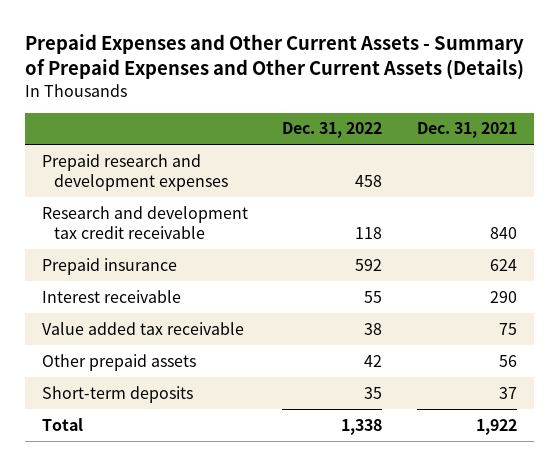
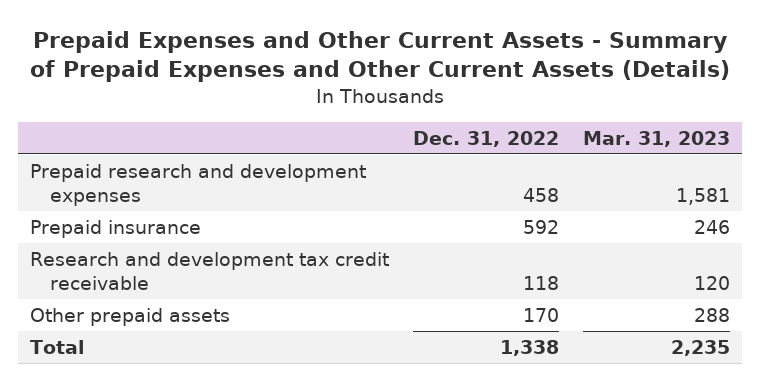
- | Dec. 31, 2022 | Dec. 31, 2021
+ | Dec. 31, 2022 | Mar. 31, 2023
- Interest receivable | 55 | 290
- Value added tax receivable | 38 | 75
- Other prepaid assets | 42 | 56
- Short-term deposits | 35 | 37
moved down: Research and development tax credit receivable | 118 | 120
+ Other prepaid assets | 170 | 288

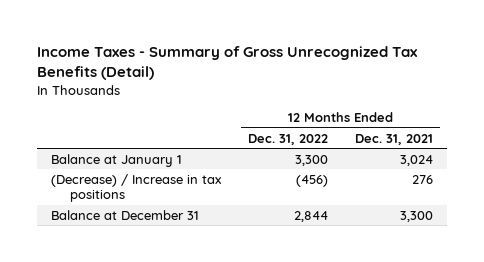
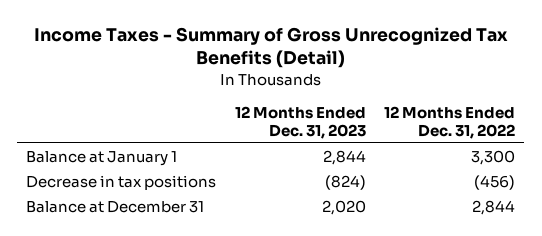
- | 12 Months Ended Dec. 31, 2022 | 12 Months Ended Dec. 31, 2021
+ | 12 Months Ended Dec. 31, 2023 | 12 Months Ended Dec. 31, 2022
- (Decrease) / Increase in tax positions | (456) | 276
+ Decrease in tax positions | (824) | (456)

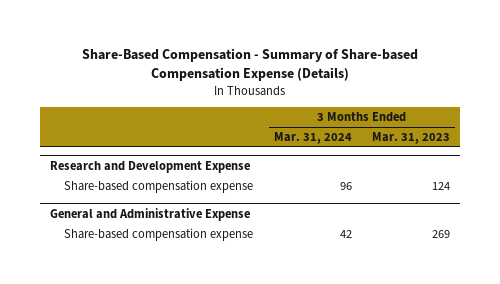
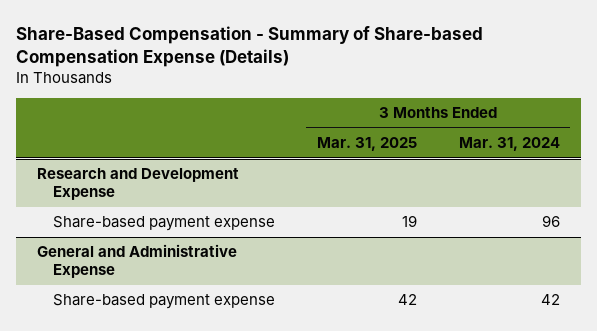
- | 3 Months Ended Mar. 31, 2024 | 3 Months Ended Mar. 31, 2023
+ | 3 Months Ended Mar. 31, 2025 | 3 Months Ended Mar. 31, 2024
@ Research and Development Expense
- Share-based compensation expense | 96 | 124
+ Share-based payment expense | 19 | 96
@ General and Administrative Expense
- Share-based compensation expense | 42 | 269
+ Share-based payment expense | 42 | 42

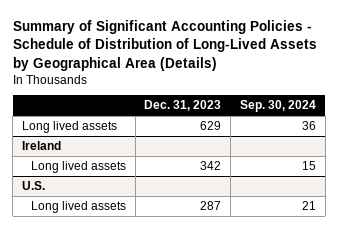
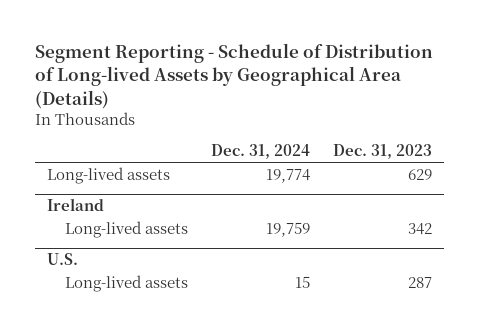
- Summary of Significant Accounting Policies - Schedule of Distribution of Long-Lived Assets by Geographical Area (Details)
+ Segment Reporting - Schedule of Distribution of Long-lived Assets by Geographical Area (Details)
- | Dec. 31, 2023 | Sep. 30, 2024
+ | Dec. 31, 2024 | Dec. 31, 2023
- Long lived assets | 629 | 36
+ Long-lived assets | 19,774 | 629
@ Ireland
- Long lived assets | 342 | 15
+ Long-lived assets | 19,759 | 342
@ U.S.
- Long lived assets | 287 | 21
+ Long-lived assets | 15 | 287

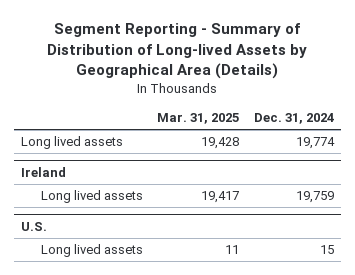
- Segment Reporting - Schedule of Distribution of Long-lived Assets by Geographical Area (Details)
+ Segment Reporting - Summary of Distribution of Long-lived Assets by Geographical Area (Details)
- | Dec. 31, 2024 | Dec. 31, 2023
+ | Mar. 31, 2025 | Dec. 31, 2024
- Long-lived assets | 19,774 | 629
+ Long lived assets | 19,428 | 19,774
@ Ireland
- Long-lived assets | 19,759 | 342
+ Long lived assets | 19,417 | 19,759
@ U.S.
- Long-lived assets | 15 | 287
+ Long lived assets | 11 | 15

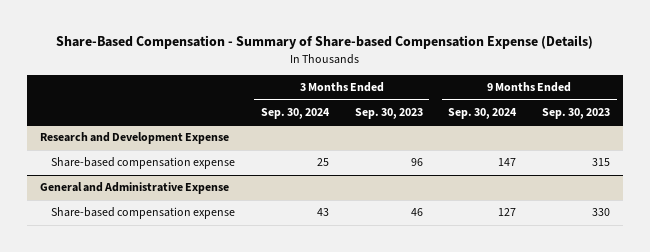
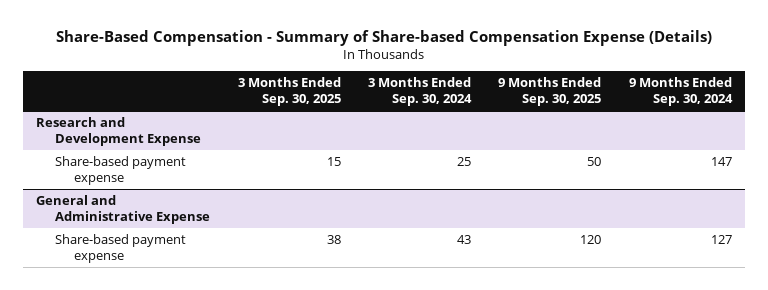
- | 3 Months Ended Sep. 30, 2024 | 3 Months Ended Sep. 30, 2023 | 9 Months Ended Sep. 30, 2024 | 9 Months Ended Sep. 30, 2023
+ | 3 Months Ended Sep. 30, 2025 | 3 Months Ended Sep. 30, 2024 | 9 Months Ended Sep. 30, 2025 | 9 Months Ended Sep. 30, 2024
@ Research and Development Expense
- Share-based compensation expense | 25 | 96 | 147 | 315
+ Share-based payment expense | 15 | 25 | 50 | 147
@ General and Administrative Expense
- Share-based compensation expense | 43 | 46 | 127 | 330
+ Share-based payment expense | 38 | 43 | 120 | 127

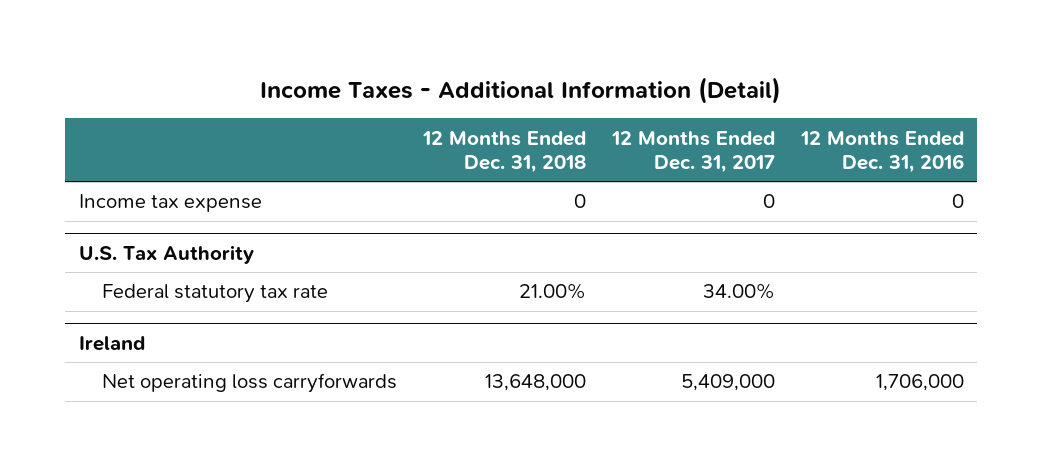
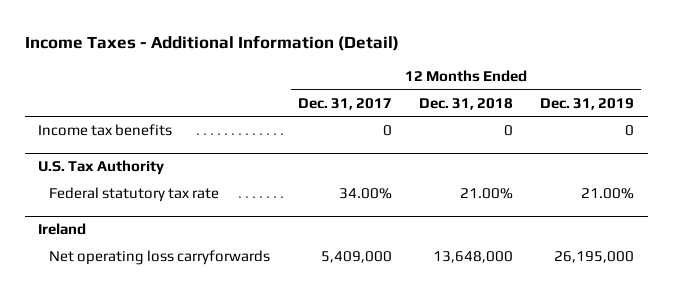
- | 12 Months Ended Dec. 31, 2018 | 12 Months Ended Dec. 31, 2017 | 12 Months Ended Dec. 31, 2016
+ | 12 Months Ended Dec. 31, 2017 | 12 Months Ended Dec. 31, 2018 | 12 Months Ended Dec. 31, 2019
- Income tax expense | 0 | 0 | 0
+ Income tax benefits | 0 | 0 | 0

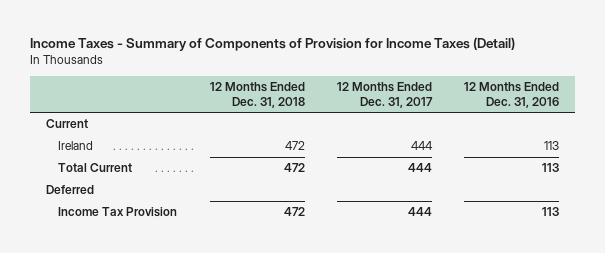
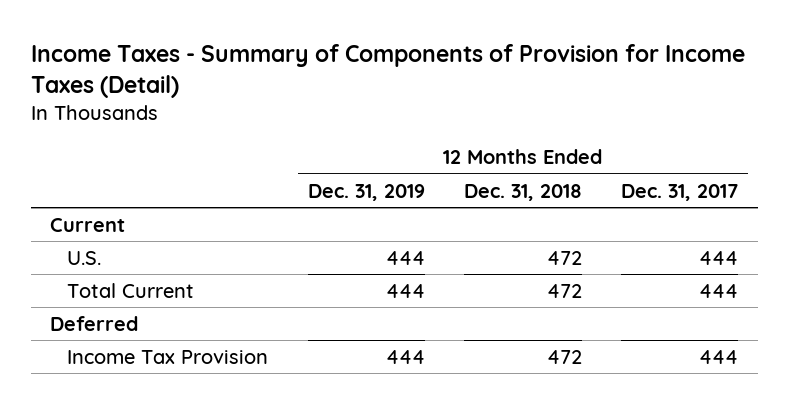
- | 12 Months Ended Dec. 31, 2018 | 12 Months Ended Dec. 31, 2017 | 12 Months Ended Dec. 31, 2016
+ | 12 Months Ended Dec. 31, 2019 | 12 Months Ended Dec. 31, 2018 | 12 Months Ended Dec. 31, 2017
- Ireland | 472 | 444 | 113
+ U.S. | 444 | 472 | 444

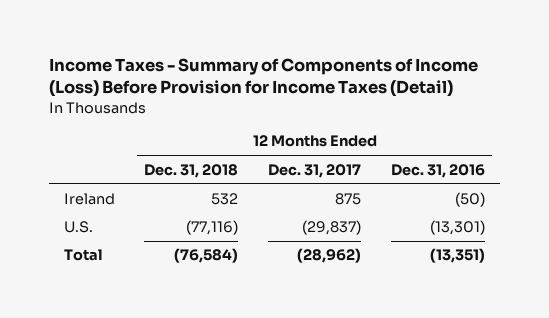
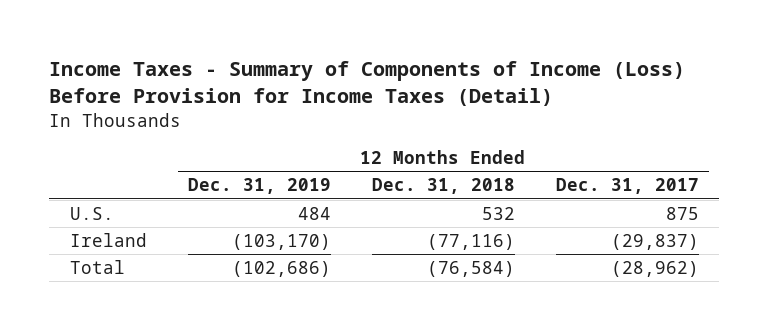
- | 12 Months Ended Dec. 31, 2018 | 12 Months Ended Dec. 31, 2017 | 12 Months Ended Dec. 31, 2016
+ | 12 Months Ended Dec. 31, 2019 | 12 Months Ended Dec. 31, 2018 | 12 Months Ended Dec. 31, 2017
- Ireland | 532 | 875 | (50)
- U.S. | (77,116) | (29,837) | (13,301)
+ U.S. | 484 | 532 | 875
+ Ireland | (103,170) | (77,116) | (29,837)

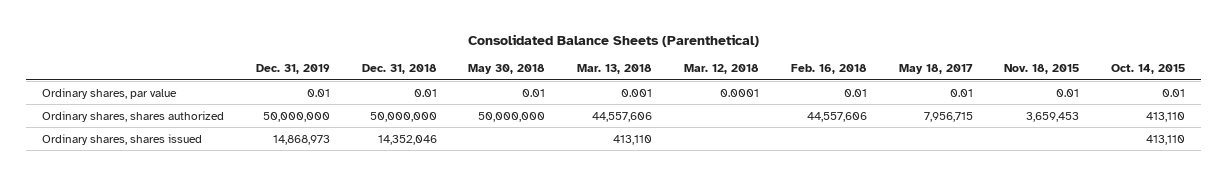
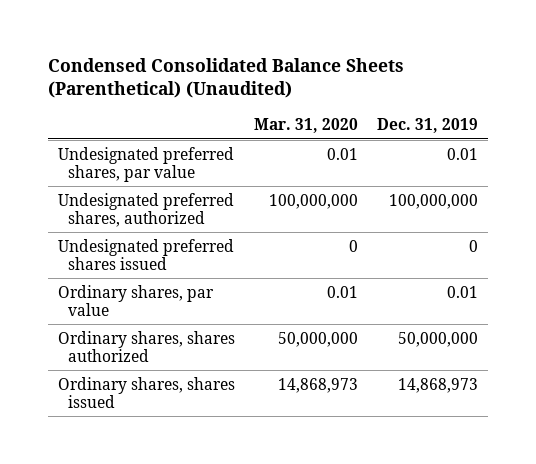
- Consolidated Balance Sheets (Parenthetical)
+ Condensed Consolidated Balance Sheets (Parenthetical) (Unaudited)
- | Dec. 31, 2019 | Dec. 31, 2018 | May 30, 2018 | Mar. 13, 2018 | Mar. 12, 2018 | Feb. 16, 2018 | May 18, 2017 | Nov. 18, 2015 | Oct. 14, 2015
+ | Mar. 31, 2020 | Dec. 31, 2019
+ Undesignated preferred shares, par value | 0.01 | 0.01
+ Undesignated preferred shares, authorized | 100,000,000 | 100,000,000
+ Undesignated preferred shares issued | 0 | 0

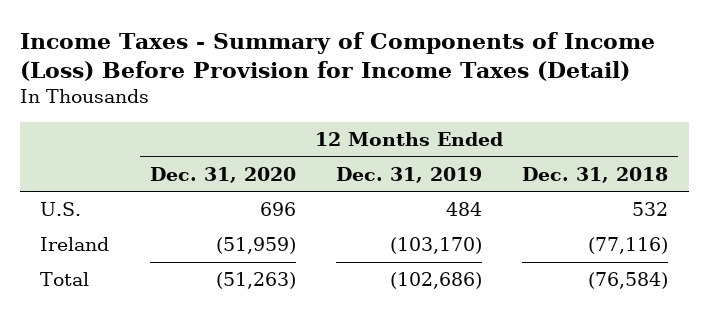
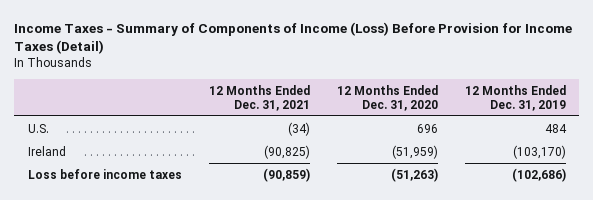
- | 12 Months Ended Dec. 31, 2020 | 12 Months Ended Dec. 31, 2019 | 12 Months Ended Dec. 31, 2018
+ | 12 Months Ended Dec. 31, 2021 | 12 Months Ended Dec. 31, 2020 | 12 Months Ended Dec. 31, 2019
- Total | (51,263) | (102,686) | (76,584)
+ Loss before income taxes | (90,859) | (51,263) | (102,686)

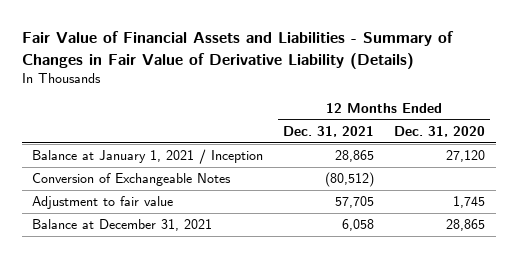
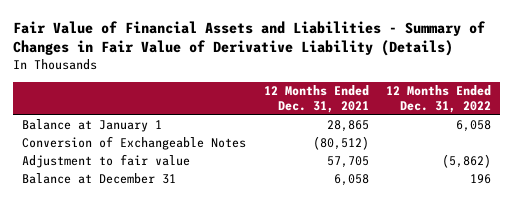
- | 12 Months Ended Dec. 31, 2021 | 12 Months Ended Dec. 31, 2020
+ | 12 Months Ended Dec. 31, 2021 | 12 Months Ended Dec. 31, 2022
- Balance at January 1, 2021 / Inception | 28,865 | 27,120
+ Balance at January 1 | 28,865 | 6,058
- Balance at December 31, 2021 | 6,058 | 28,865
+ Balance at December 31 | 6,058 | 196

